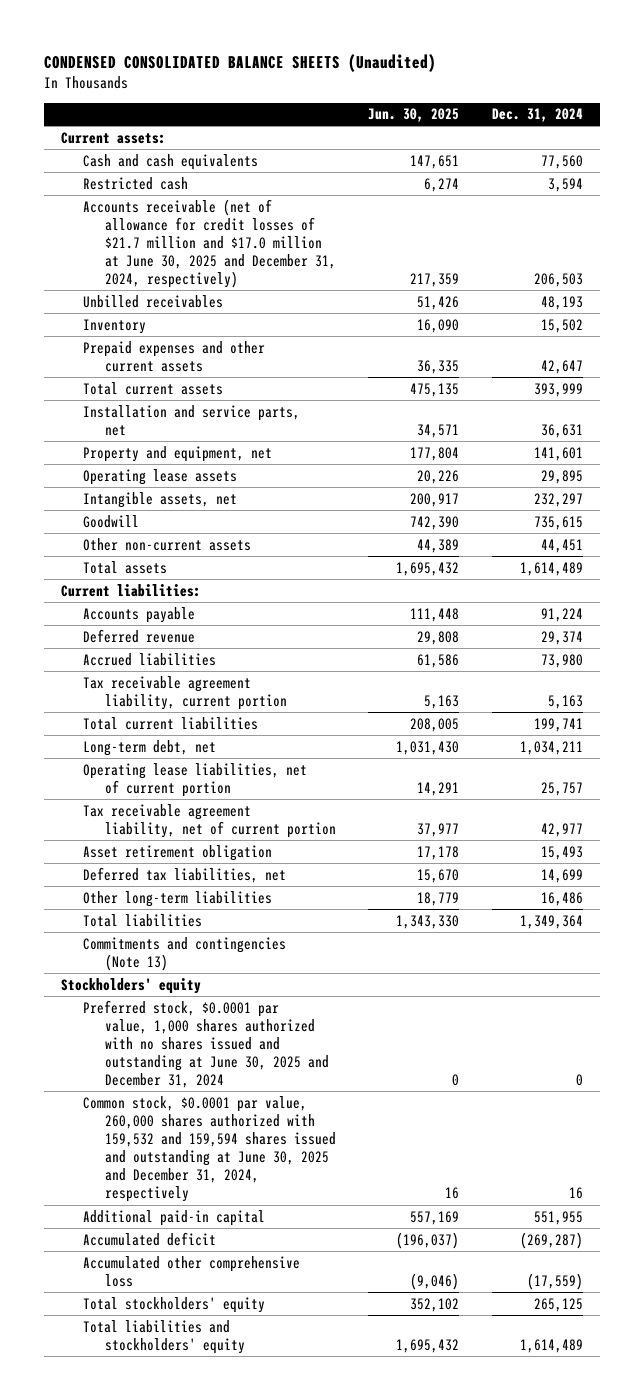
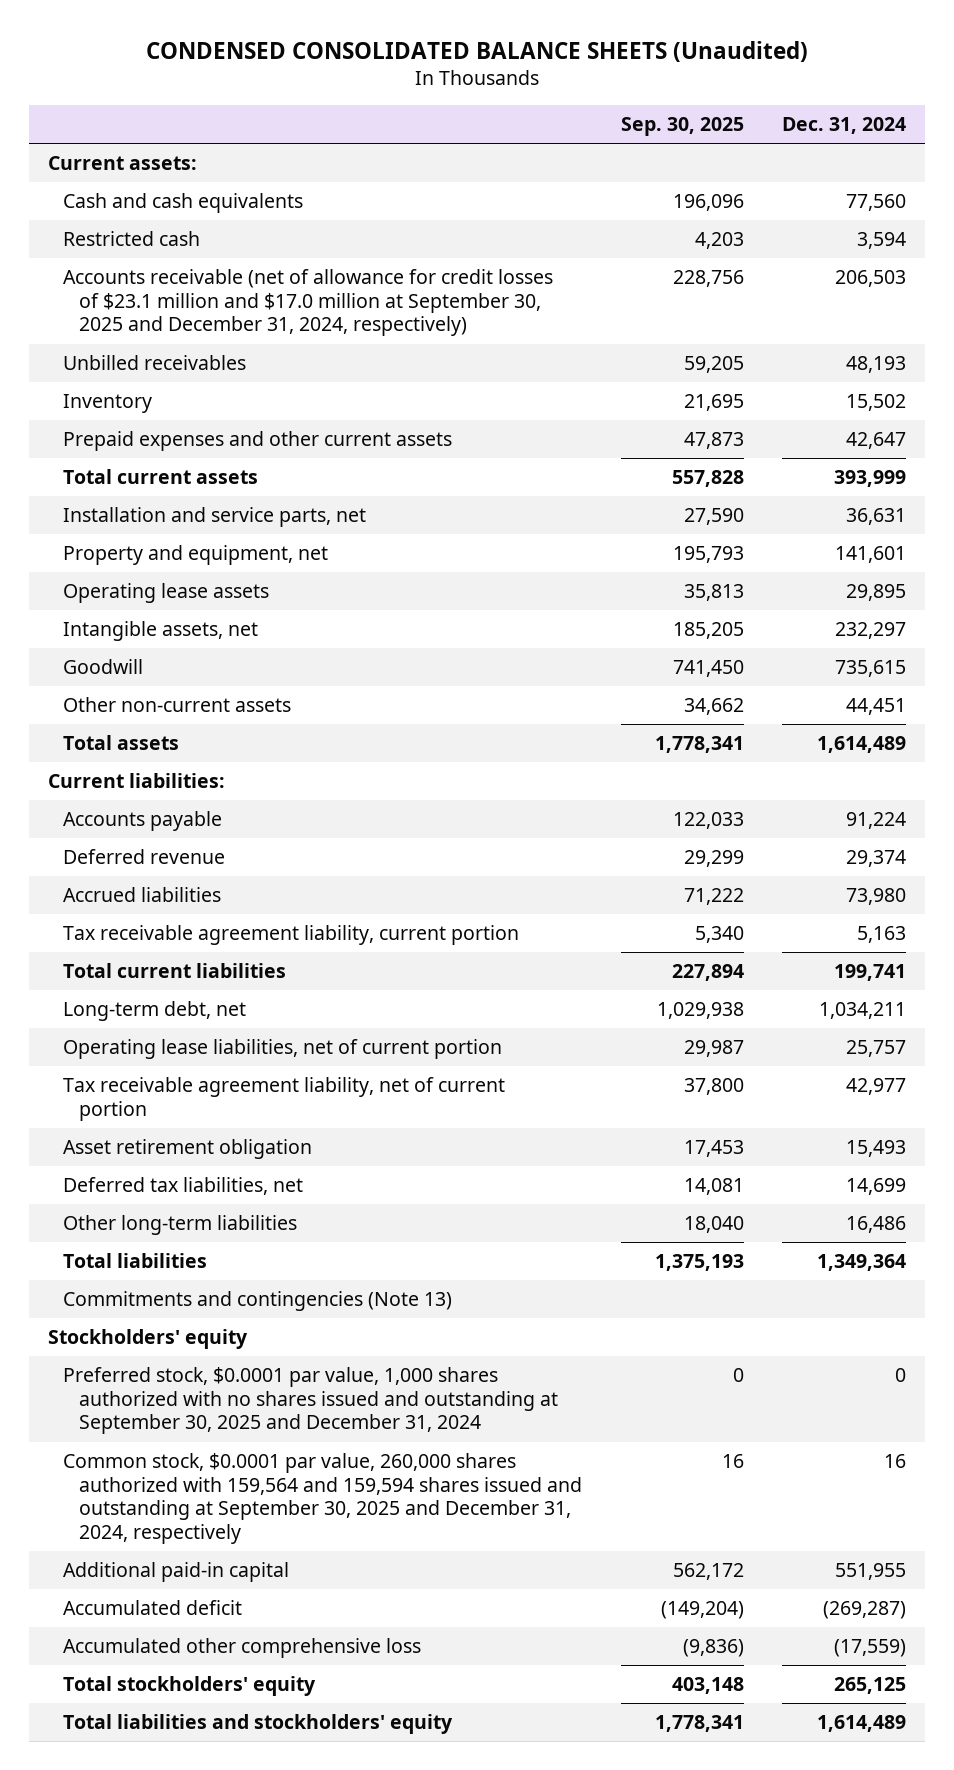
- | Jun. 30, 2025 | Dec. 31, 2024
+ | Sep. 30, 2025 | Dec. 31, 2024
- Accounts receivable (net of allowance for credit losses of $21.7 million and $17.0 million at June 30, 2025 and December 31, 2024, respectively) | 217,359 | 206,503
+ Accounts receivable (net of allowance for credit losses of $23.1 million and $17.0 million at September 30, 2025 and December 31, 2024, respectively) | 228,756 | 206,503
- Preferred stock, $0.0001 par value, 1,000 shares authorized with no shares issued and outstanding at June 30, 2025 and December 31, 2024 | 0 | 0
- Common stock, $0.0001 par value, 260,000 shares authorized with 159,532 and 159,594 shares issued and outstanding at June 30, 2025 and December 31, 2024, respectively | 16 | 16
+ Preferred stock, $0.0001 par value, 1,000 shares authorized with no shares issued and outstanding at September 30, 2025 and December 31, 2024 | 0 | 0
+ Common stock, $0.0001 par value, 260,000 shares authorized with 159,564 and 159,594 shares issued and outstanding at September 30, 2025 and December 31, 2024, respectively | 16 | 16

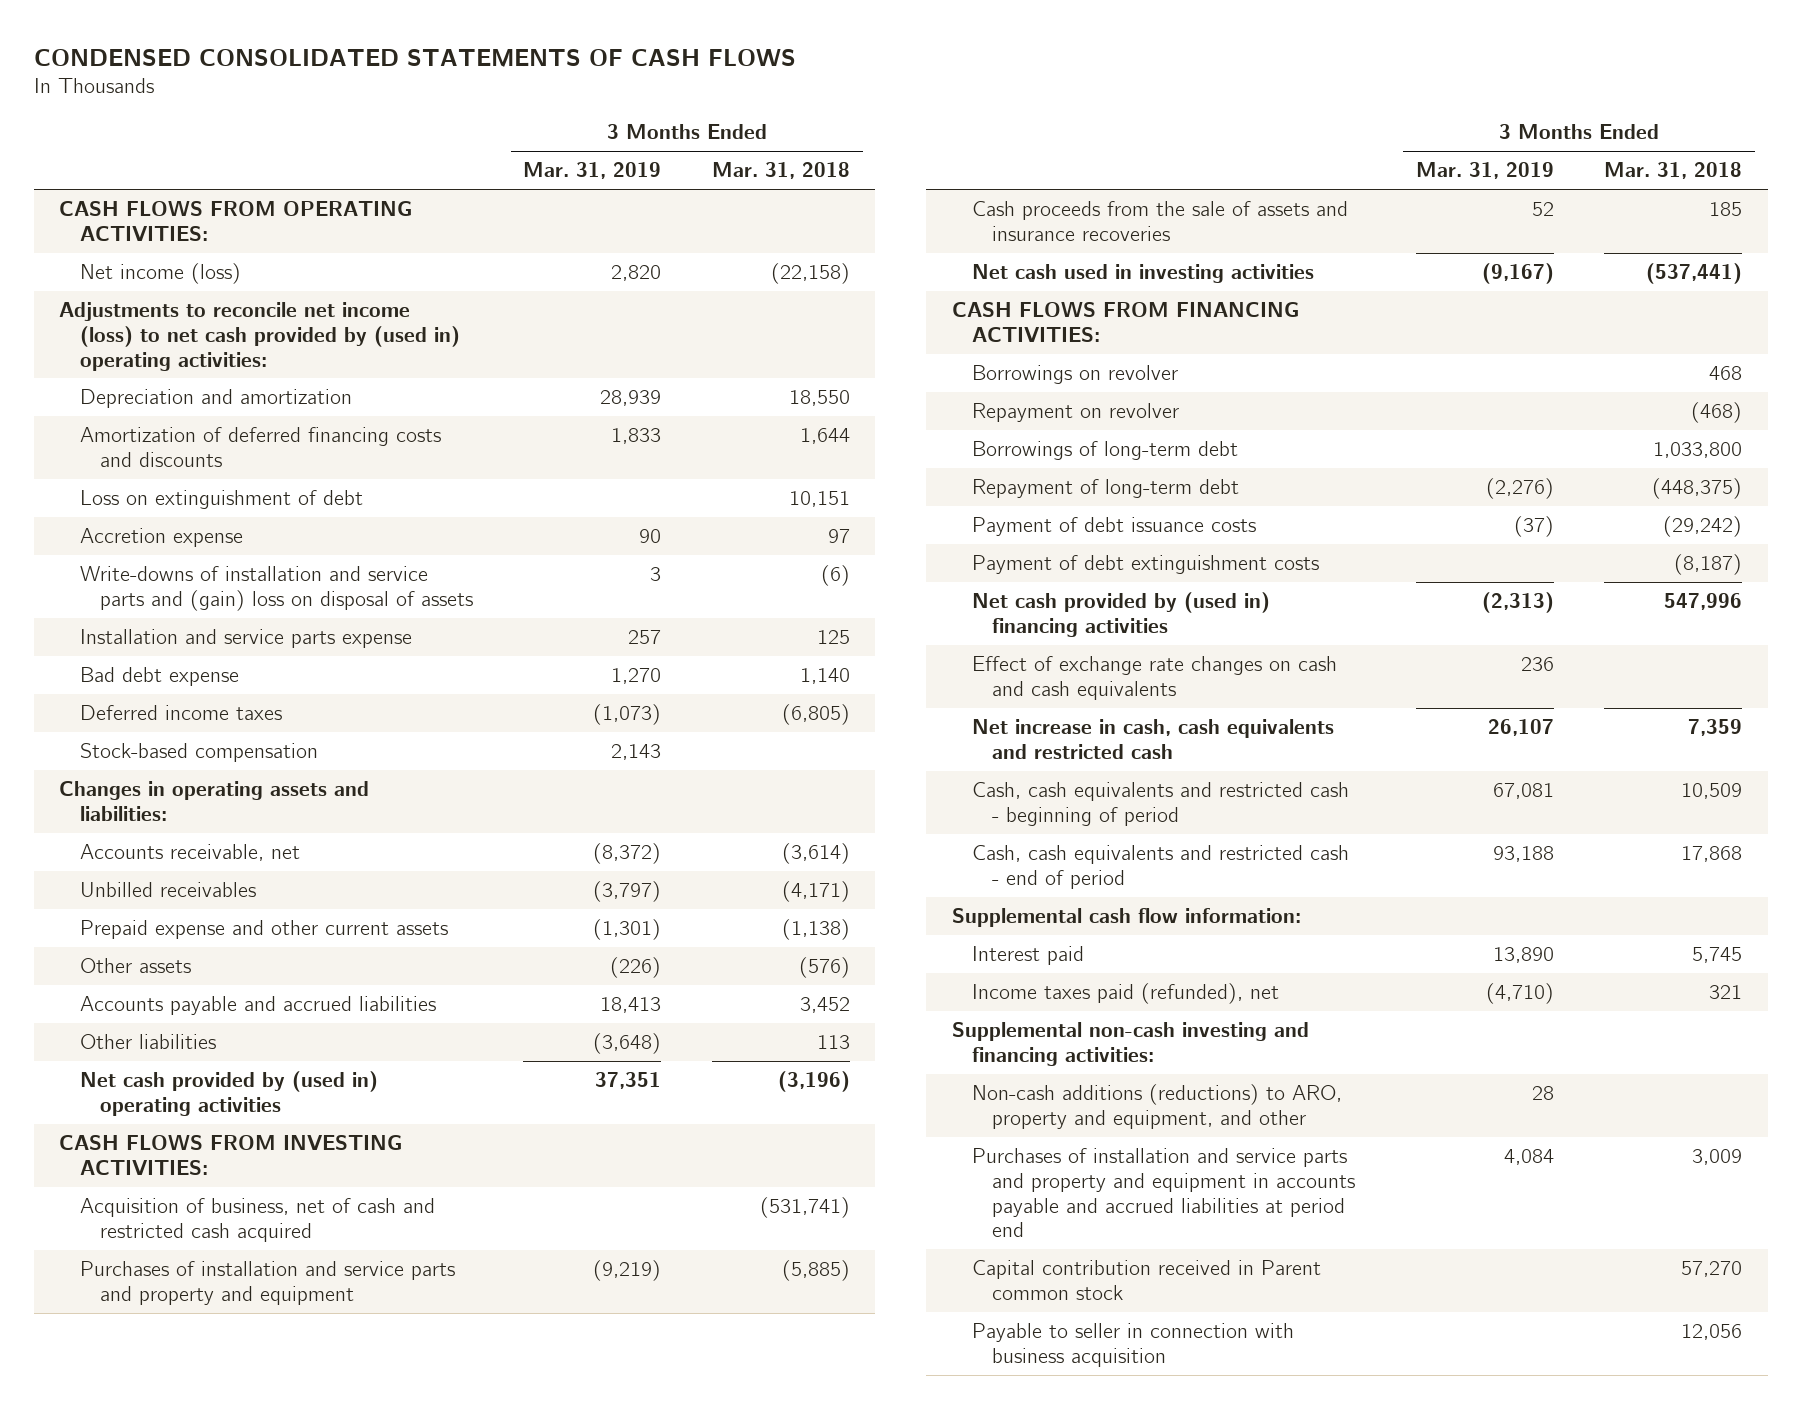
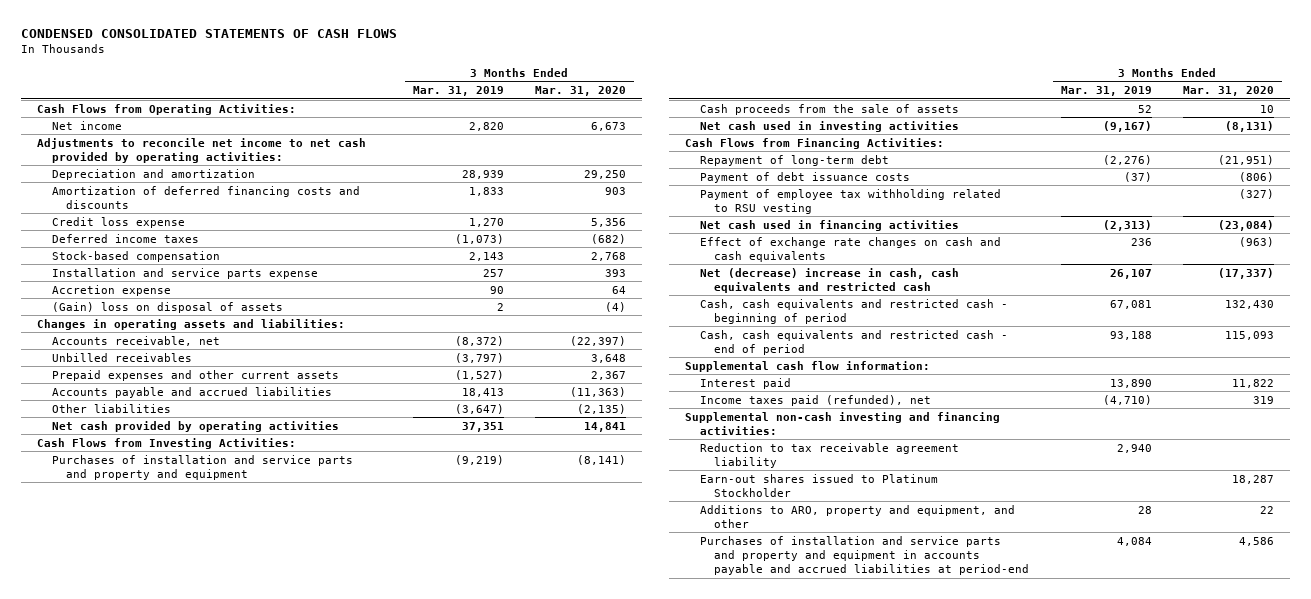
- | 3 Months Ended Mar. 31, 2019 | 3 Months Ended Mar. 31, 2018
+ | 3 Months Ended Mar. 31, 2019 | 3 Months Ended Mar. 31, 2020
- CASH FLOWS FROM OPERATING ACTIVITIES:
- Net income (loss) | 2,820 | (22,158)
- Adjustments to reconcile net income (loss) to net cash provided by (used in) operating activities:
+ Cash Flows from Operating Activities:
+ Net income | 2,820 | 6,673
+ Adjustments to reconcile net income to net cash provided by operating activities:
- Loss on extinguishment of debt | | 10,151
- Write-downs of installation and service parts and (gain) loss on disposal of assets | 3 | (6)
- Bad debt expense | 1,270 | 1,140
+ Credit loss expense | 1,270 | 5,356
moved down: Installation and service parts expense | 257 | 393
moved down: Accretion expense | 90 | 64
+ (Gain) loss on disposal of assets | 2 | (4)
- Prepaid expense and other current assets | (1,301) | (1,138)
- Other assets | (226) | (576)
+ Prepaid expenses and other current assets | (1,527) | 2,367
- Other liabilities | (3,648) | 113
- Net cash provided by (used in) operating activities | 37,351 | (3,196)
- CASH FLOWS FROM INVESTING ACTIVITIES:
- Acquisition of business, net of cash and restricted cash acquired | | (531,741)
+ Other liabilities | (3,647) | (2,135)
+ Net cash provided by operating activities | 37,351 | 14,841
+ Cash Flows from Investing Activities:
- Cash proceeds from the sale of assets and insurance recoveries | 52 | 185
+ Cash proceeds from the sale of assets | 52 | 10
- CASH FLOWS FROM FINANCING ACTIVITIES:
- Borrowings on revolver | | 468
- Repayment on revolver | | (468)
- Borrowings of long-term debt | | 1,033,800
+ Cash Flows from Financing Activities:
- Payment of debt extinguishment costs | | (8,187)
- Net cash provided by (used in) financing activities | (2,313) | 547,996
+ Payment of employee tax withholding related to RSU vesting | | (327)
+ Net cash used in financing activities | (2,313) | (23,084)
- Net increase in cash, cash equivalents and restricted cash | 26,107 | 7,359
+ Net (decrease) increase in cash, cash equivalents and restricted cash | 26,107 | (17,337)
- Non-cash additions (reductions) to ARO, property and equipment, and other | 28 |
- Purchases of installation and service parts and property and equipment in accounts payable and accrued liabilities at period end | 4,084 | 3,009
- Capital contribution received in Parent common stock | | 57,270
- Payable to seller in connection with business acquisition | | 12,056
+ Reduction to tax receivable agreement liability | 2,940 |
+ Earn-out shares issued to Platinum Stockholder | | 18,287
+ Additions to ARO, property and equipment, and other | 28 | 22
+ Purchases of installation and service parts and property and equipment in accounts payable and accrued liabilities at period-end | 4,084 | 4,586

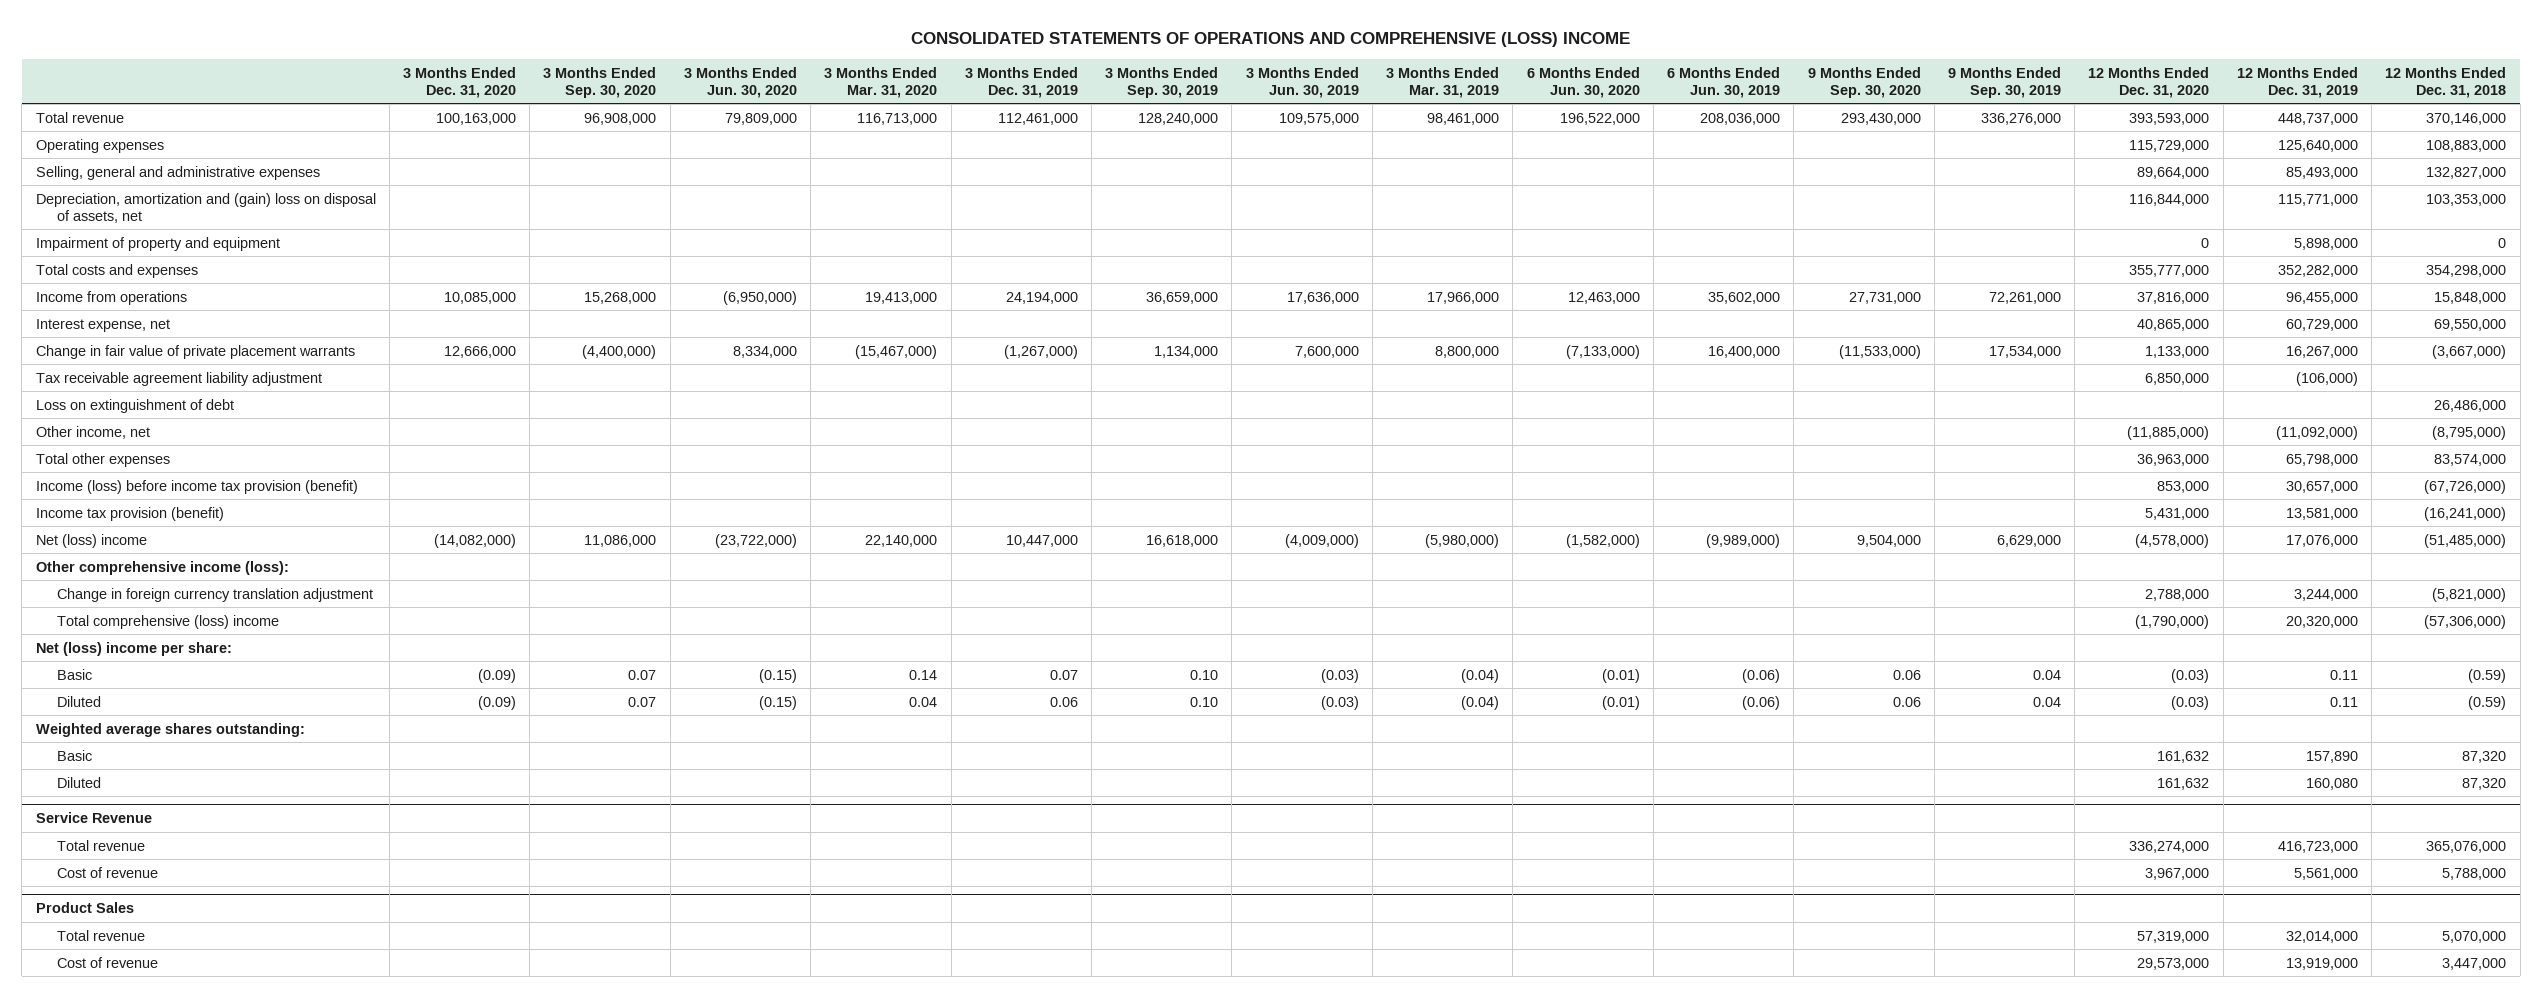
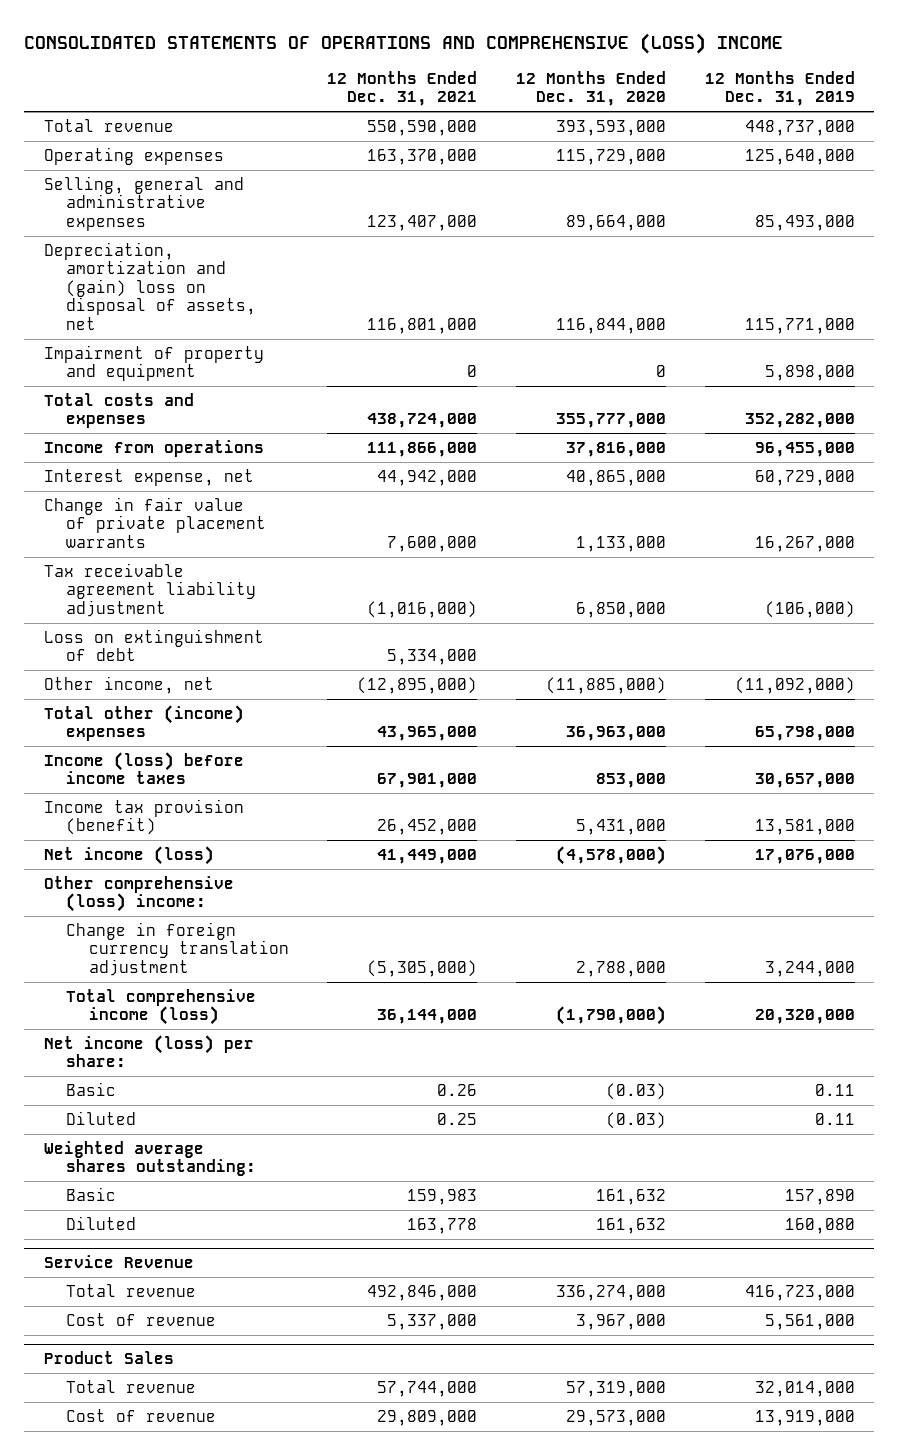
- | 3 Months Ended Dec. 31, 2020 | 3 Months Ended Sep. 30, 2020 | 3 Months Ended Jun. 30, 2020 | 3 Months Ended Mar. 31, 2020 | 3 Months Ended Dec. 31, 2019 | 3 Months Ended Sep. 30, 2019 | 3 Months Ended Jun. 30, 2019 | 3 Months Ended Mar. 31, 2019 | 6 Months Ended Jun. 30, 2020 | 6 Months Ended Jun. 30, 2019 | 9 Months Ended Sep. 30, 2020 | 9 Months Ended Sep. 30, 2019 | 12 Months Ended Dec. 31, 2020 | 12 Months Ended Dec. 31, 2019 | 12 Months Ended Dec. 31, 2018
+ | 12 Months Ended Dec. 31, 2021 | 12 Months Ended Dec. 31, 2020 | 12 Months Ended Dec. 31, 2019
- Total other expenses | | | | | | | | | | | | | 36,963,000 | 65,798,000 | 83,574,000
- Income (loss) before income tax provision (benefit) | | | | | | | | | | | | | 853,000 | 30,657,000 | (67,726,000)
+ Total other (income) expenses | 43,965,000 | 36,963,000 | 65,798,000
+ Income (loss) before income taxes | 67,901,000 | 853,000 | 30,657,000
- Net (loss) income | (14,082,000) | 11,086,000 | (23,722,000) | 22,140,000 | 10,447,000 | 16,618,000 | (4,009,000) | (5,980,000) | (1,582,000) | (9,989,000) | 9,504,000 | 6,629,000 | (4,578,000) | 17,076,000 | (51,485,000)
- Other comprehensive income (loss):
+ Net income (loss) | 41,449,000 | (4,578,000) | 17,076,000
+ Other comprehensive (loss) income:
- Total comprehensive (loss) income | | | | | | | | | | | | | (1,790,000) | 20,320,000 | (57,306,000)
- Net (loss) income per share:
+ Total comprehensive income (loss) | 36,144,000 | (1,790,000) | 20,320,000
+ Net income (loss) per share:

